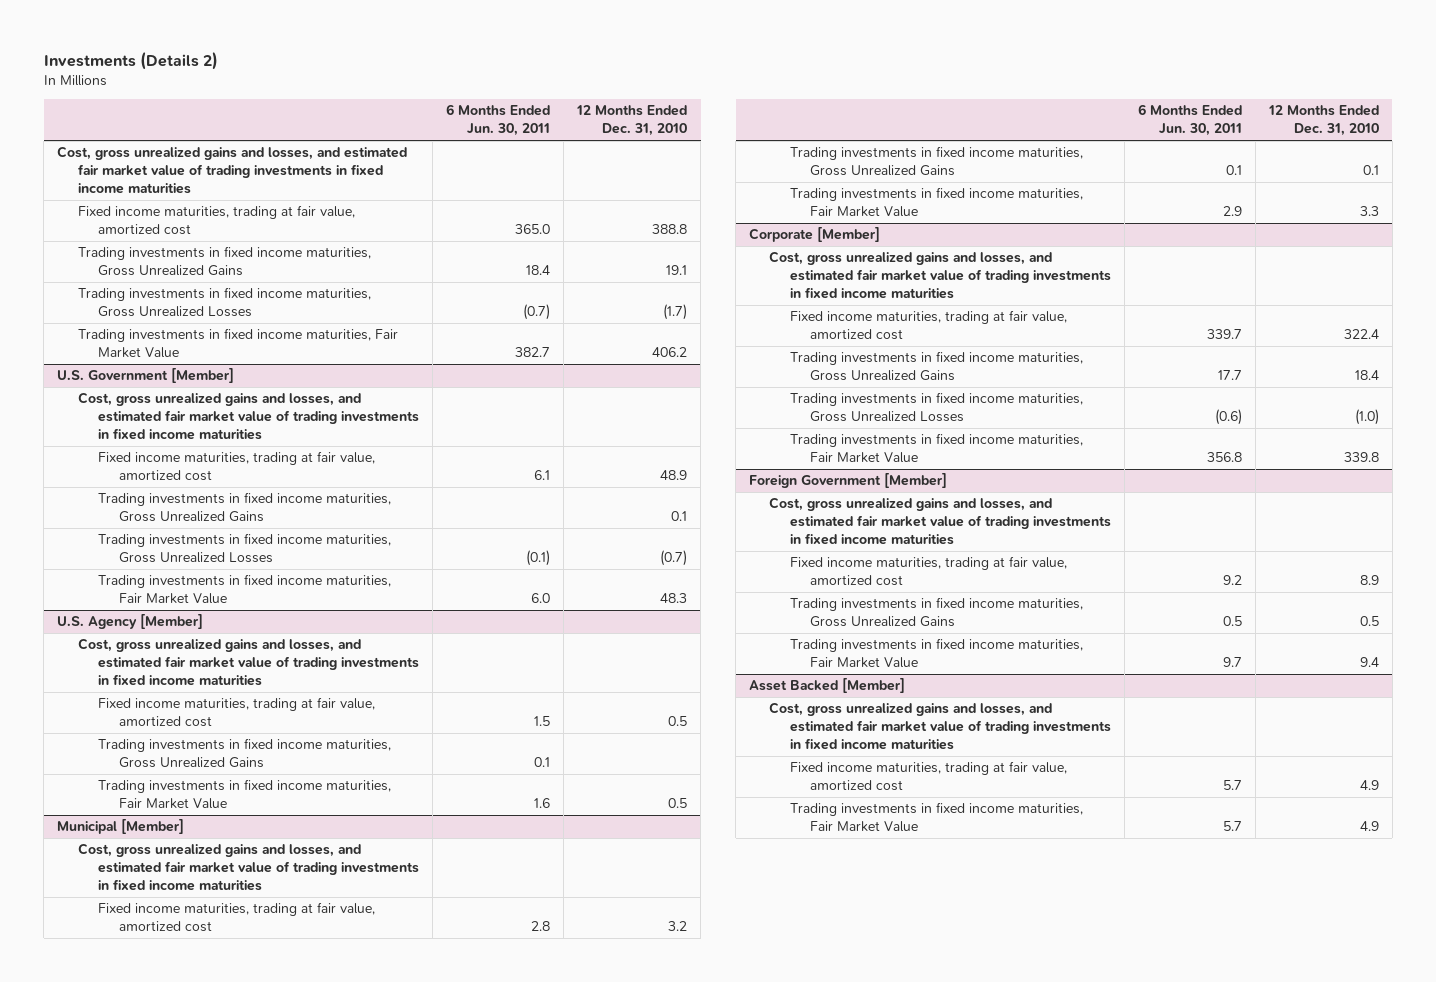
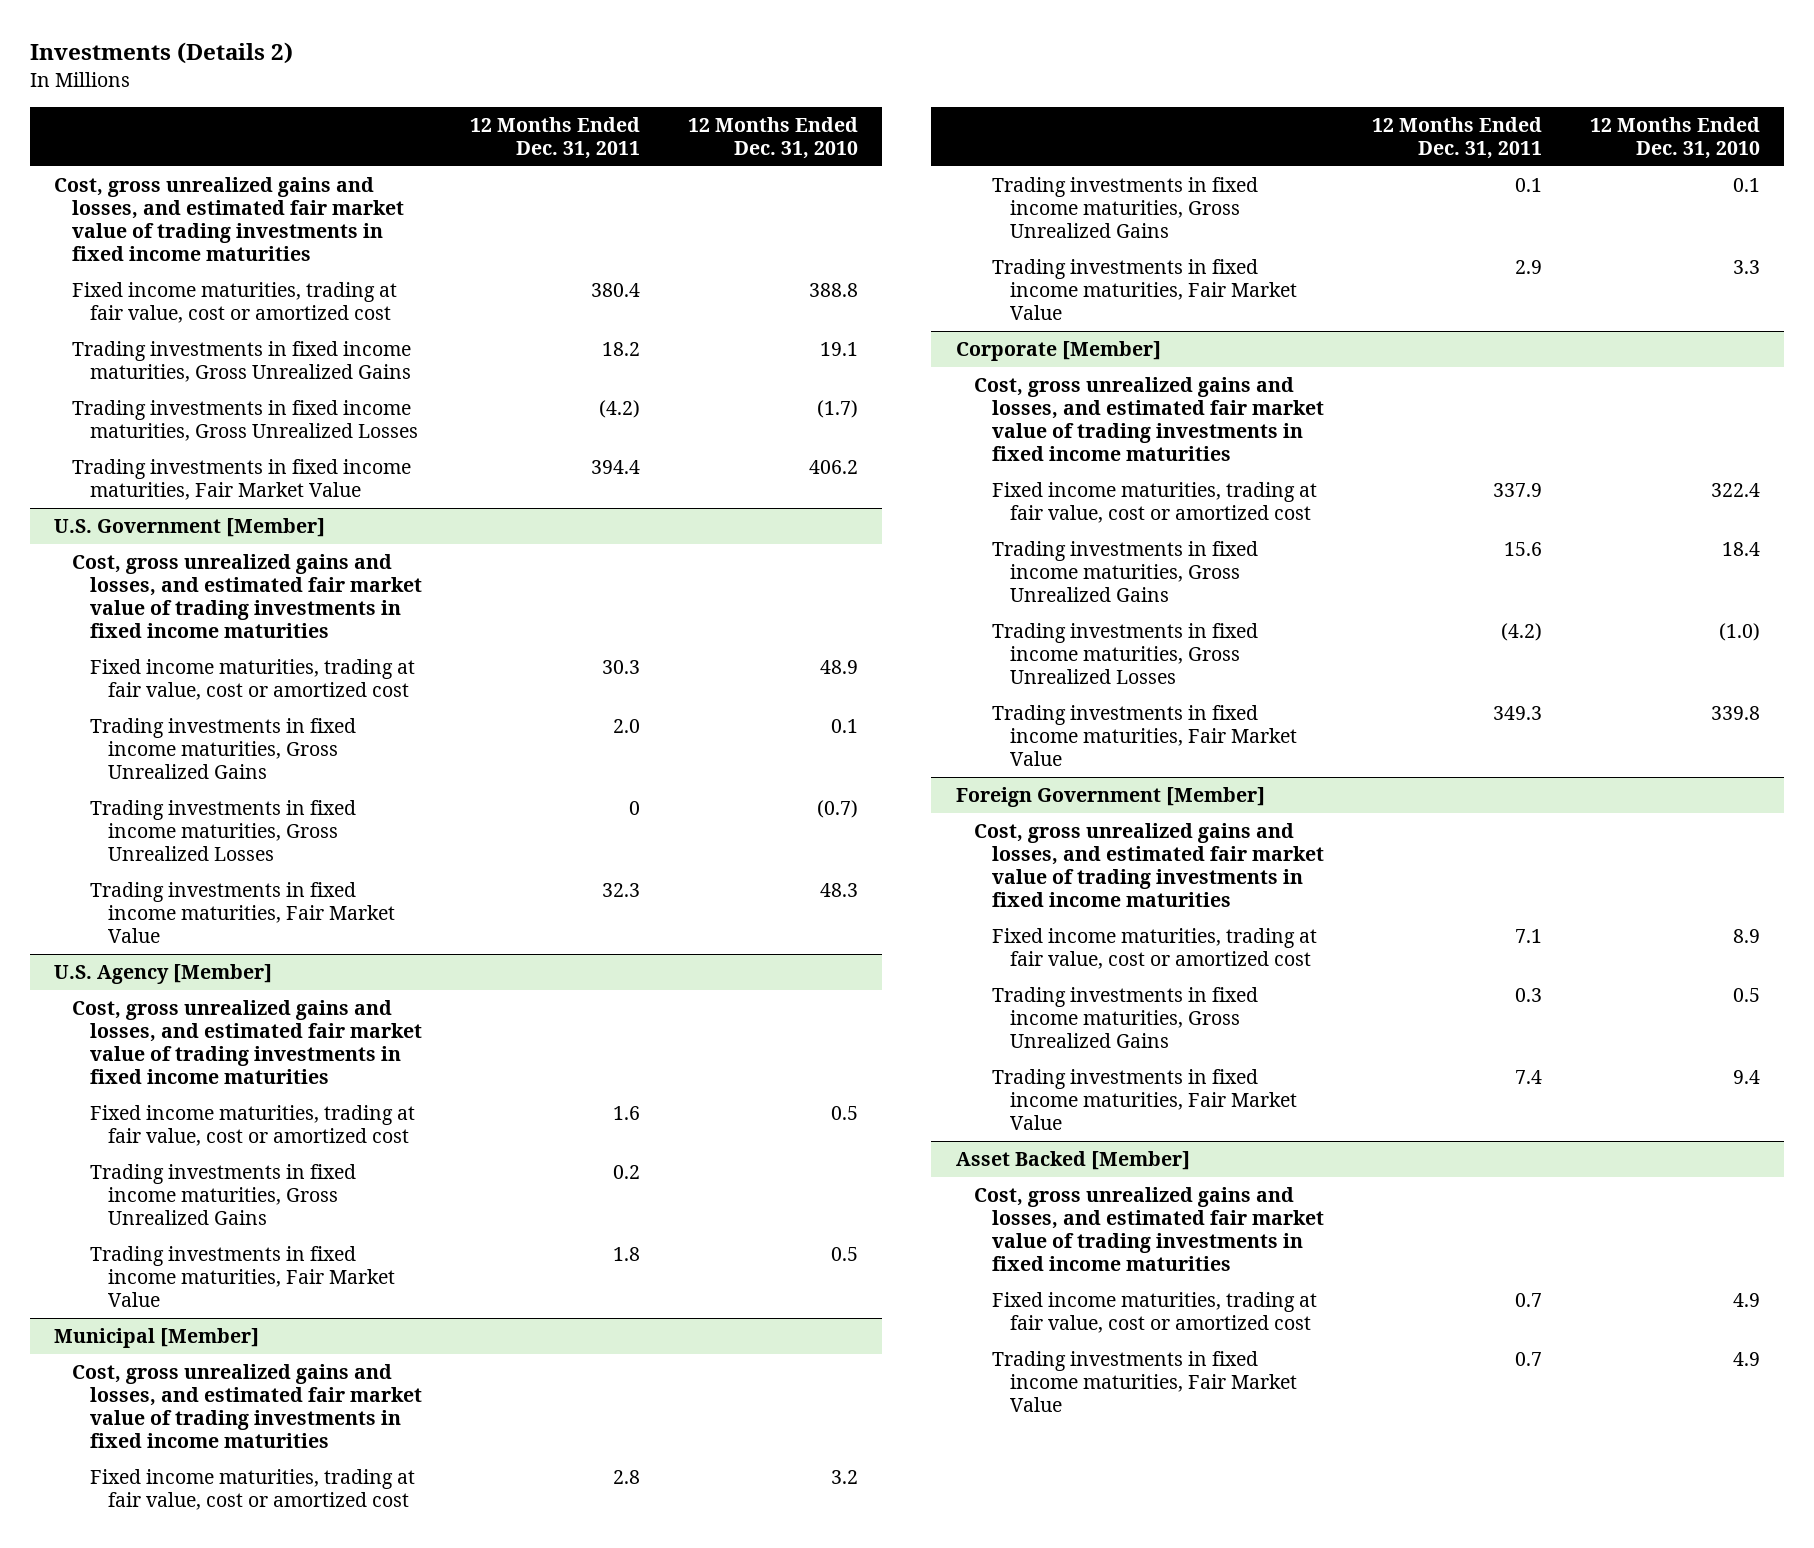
- | 6 Months Ended Jun. 30, 2011 | 12 Months Ended Dec. 31, 2010
+ | 12 Months Ended Dec. 31, 2011 | 12 Months Ended Dec. 31, 2010
- Fixed income maturities, trading at fair value, amortized cost | 365.0 | 388.8
+ Fixed income maturities, trading at fair value, cost or amortized cost | 380.4 | 388.8
@ U.S. Government [Member]
- Fixed income maturities, trading at fair value, amortized cost | 6.1 | 48.9
+ Fixed income maturities, trading at fair value, cost or amortized cost | 30.3 | 48.9
@ U.S. Agency [Member]
- Fixed income maturities, trading at fair value, amortized cost | 1.5 | 0.5
+ Fixed income maturities, trading at fair value, cost or amortized cost | 1.6 | 0.5
@ Municipal [Member]
- Fixed income maturities, trading at fair value, amortized cost | 2.8 | 3.2
+ Fixed income maturities, trading at fair value, cost or amortized cost | 2.8 | 3.2
@ Corporate [Member]
- Fixed income maturities, trading at fair value, amortized cost | 339.7 | 322.4
+ Fixed income maturities, trading at fair value, cost or amortized cost | 337.9 | 322.4
@ Foreign Government [Member]
- Fixed income maturities, trading at fair value, amortized cost | 9.2 | 8.9
+ Fixed income maturities, trading at fair value, cost or amortized cost | 7.1 | 8.9
@ Asset Backed [Member]
- Fixed income maturities, trading at fair value, amortized cost | 5.7 | 4.9
+ Fixed income maturities, trading at fair value, cost or amortized cost | 0.7 | 4.9

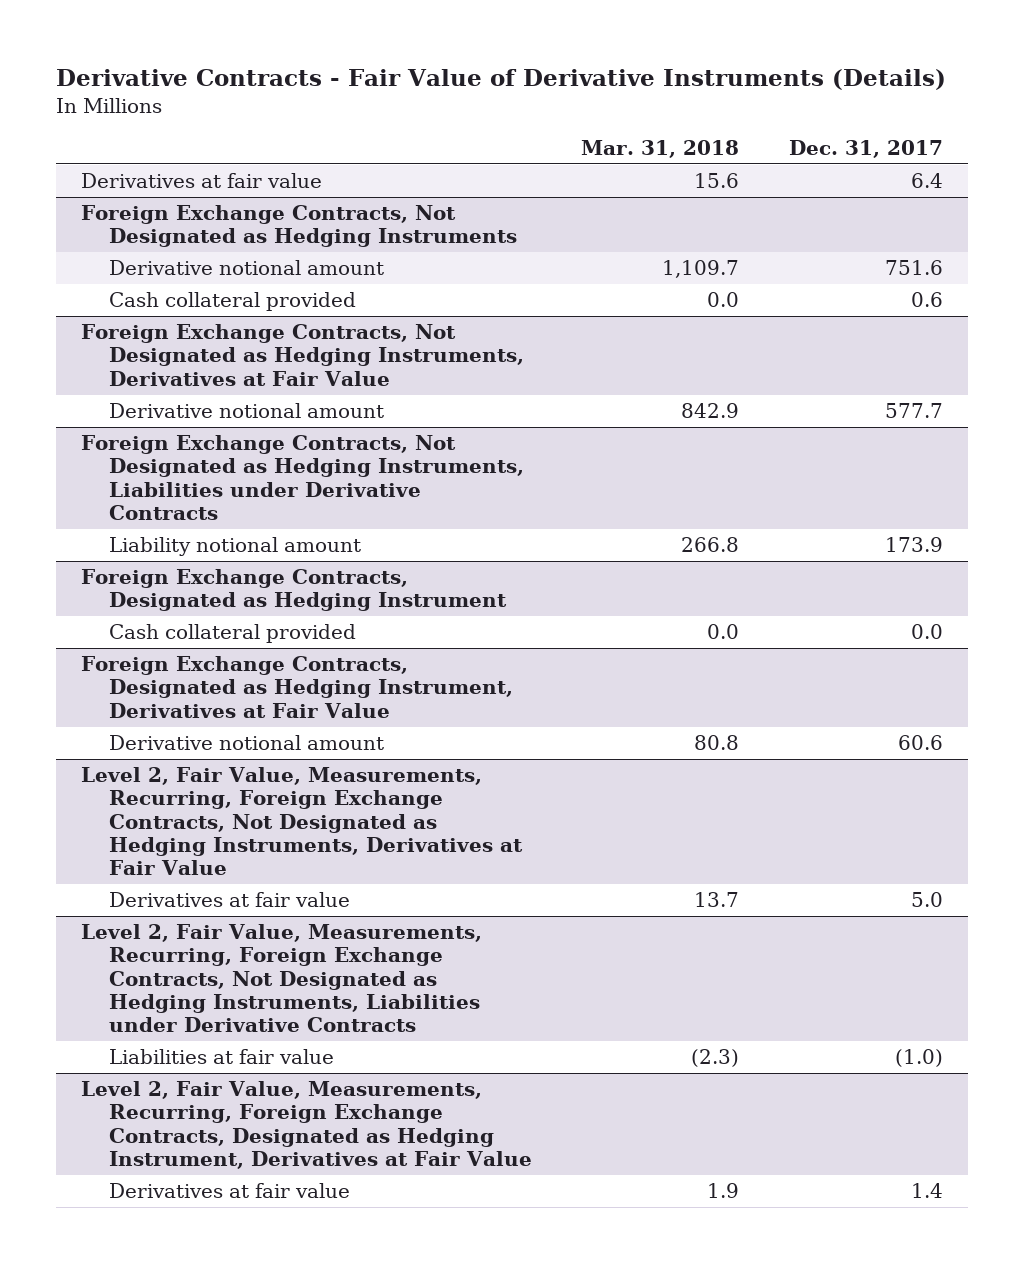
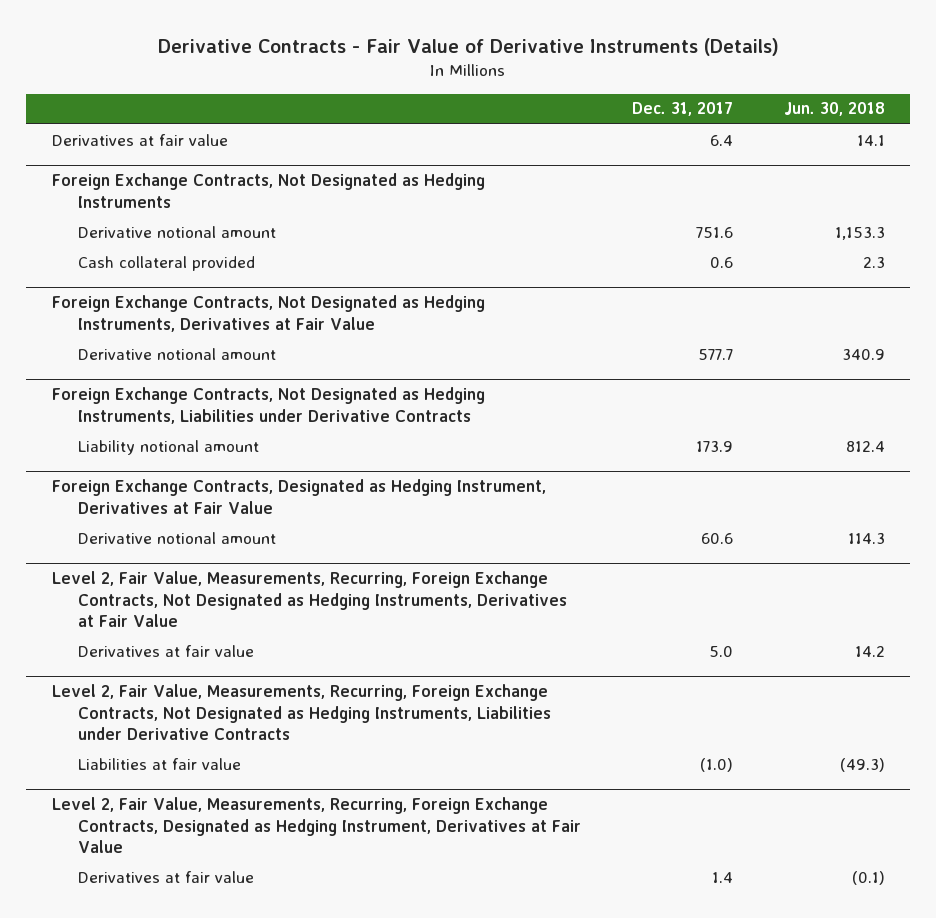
- | Mar. 31, 2018 | Dec. 31, 2017
+ | Dec. 31, 2017 | Jun. 30, 2018
- Foreign Exchange Contracts, Designated as Hedging Instrument
- Cash collateral provided | 0.0 | 0.0

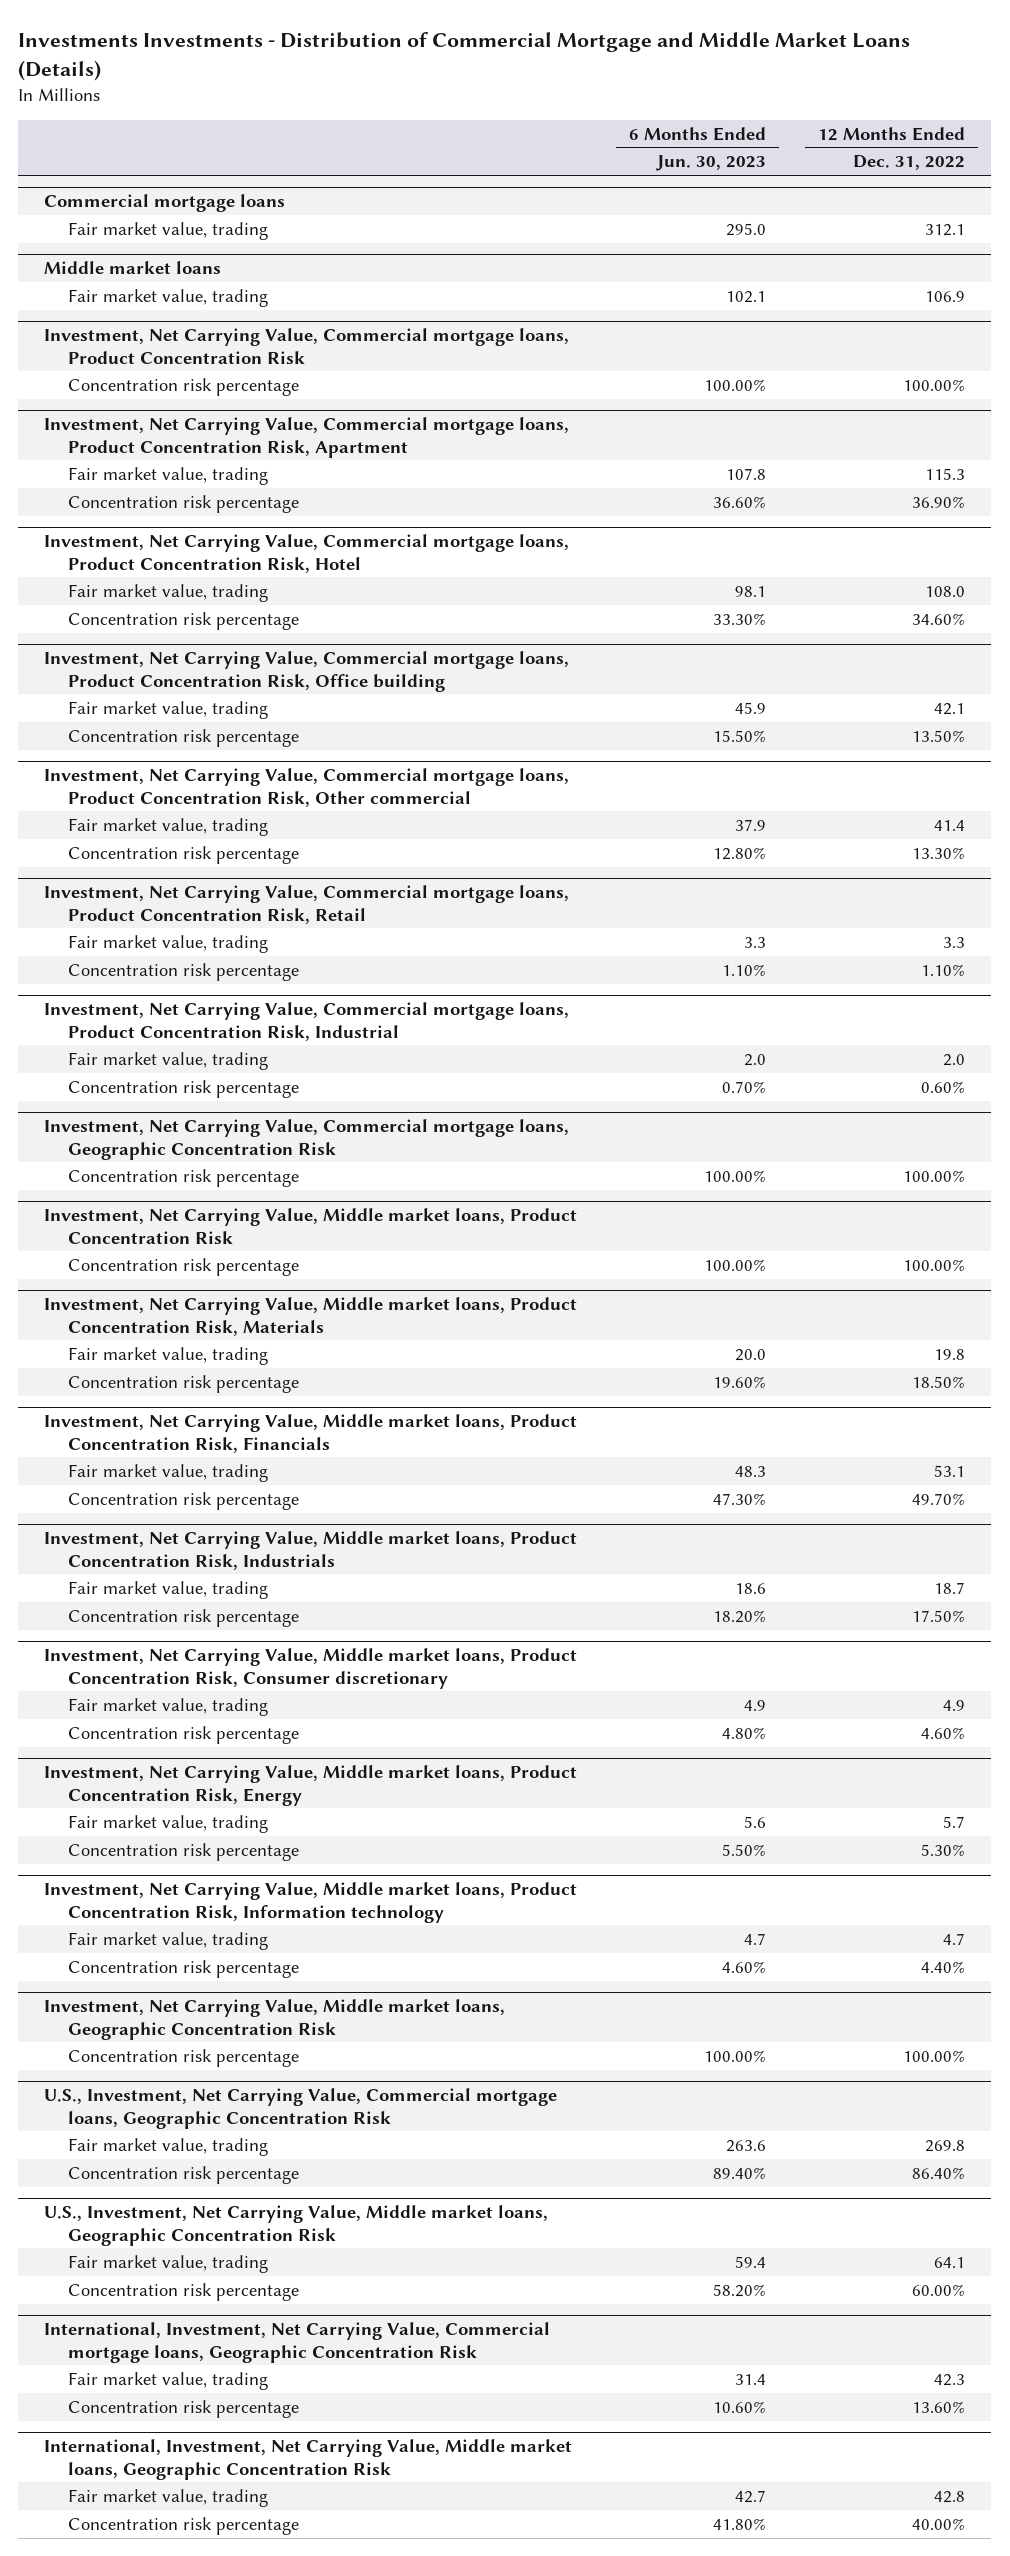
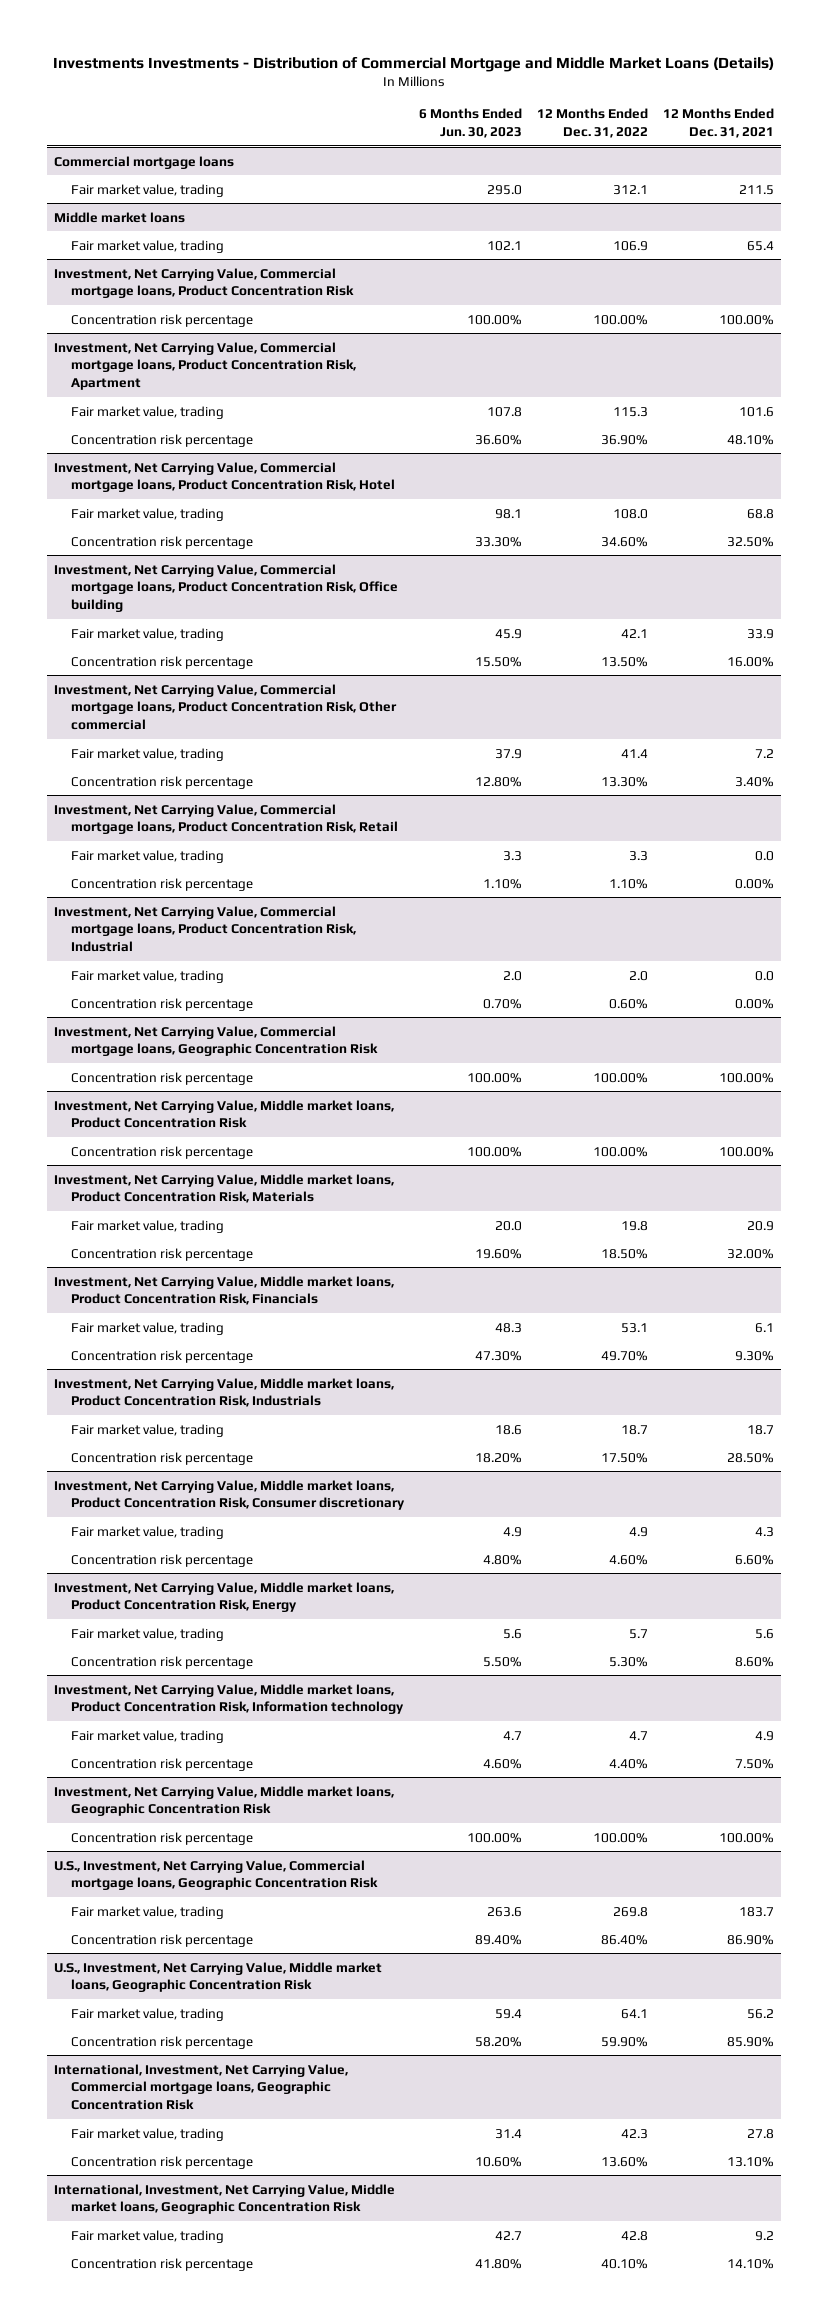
- | 6 Months Ended Jun. 30, 2023 | 12 Months Ended Dec. 31, 2022
+ | 6 Months Ended Jun. 30, 2023 | 12 Months Ended Dec. 31, 2022 | 12 Months Ended Dec. 31, 2021
@ U.S., Investment, Net Carrying Value, Middle market loans, Geographic Concentration Risk
- Concentration risk percentage | 58.20% | 60.00%
+ Concentration risk percentage | 58.20% | 59.90% | 85.90%
@ International, Investment, Net Carrying Value, Middle market loans, Geographic Concentration Risk
- Concentration risk percentage | 41.80% | 40.00%
+ Concentration risk percentage | 41.80% | 40.10% | 14.10%

